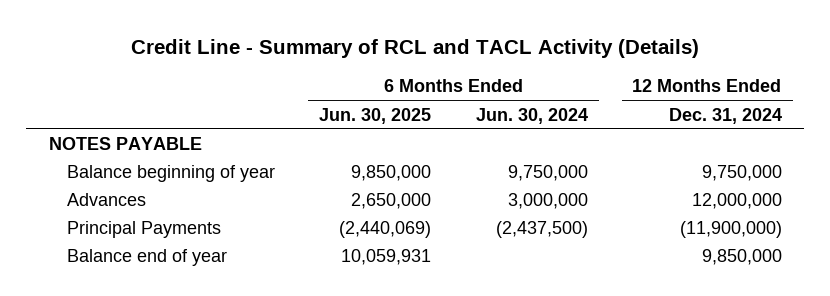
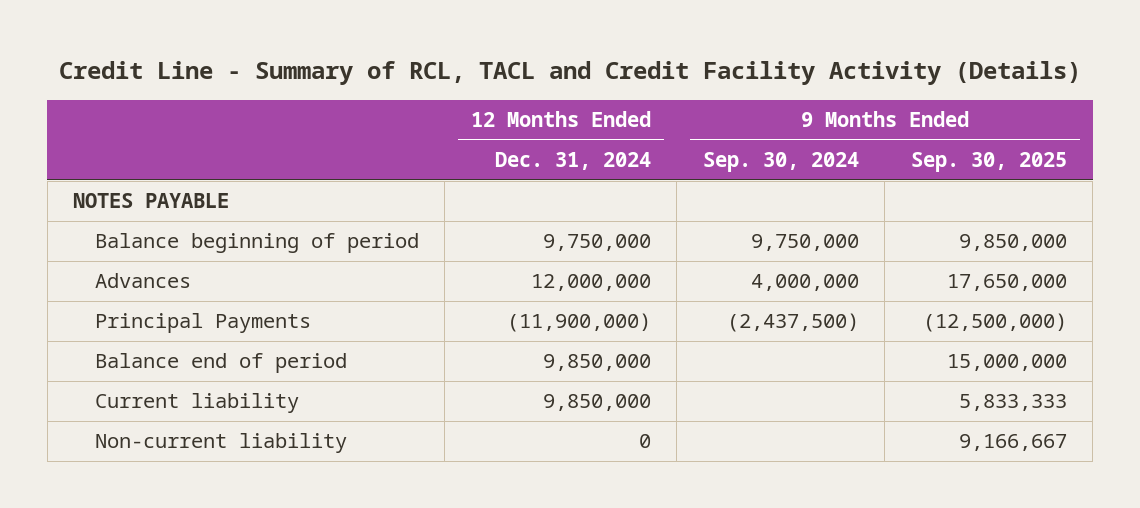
- Credit Line - Summary of RCL and TACL Activity (Details)
+ Credit Line - Summary of RCL, TACL and Credit Facility Activity (Details)
- | 6 Months Ended Jun. 30, 2025 | 6 Months Ended Jun. 30, 2024 | 12 Months Ended Dec. 31, 2024
+ | 12 Months Ended Dec. 31, 2024 | 9 Months Ended Sep. 30, 2024 | 9 Months Ended Sep. 30, 2025
- Balance beginning of year | 9,850,000 | 9,750,000 | 9,750,000
+ Balance beginning of period | 9,750,000 | 9,750,000 | 9,850,000
- Balance end of year | 10,059,931 | | 9,850,000
+ Balance end of period | 9,850,000 | | 15,000,000
+ Current liability | 9,850,000 | | 5,833,333
+ Non-current liability | 0 | | 9,166,667

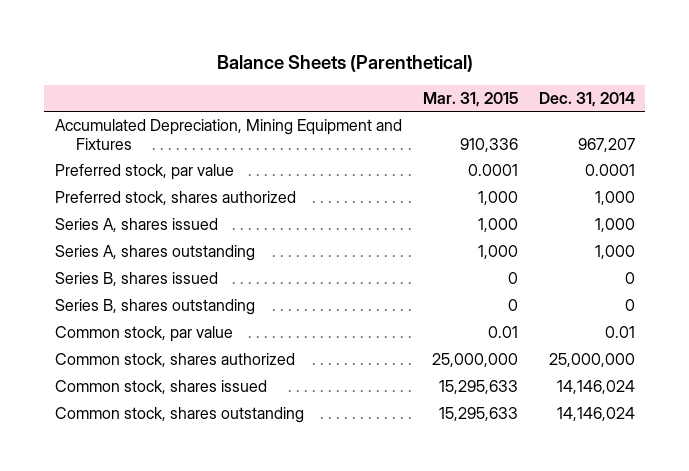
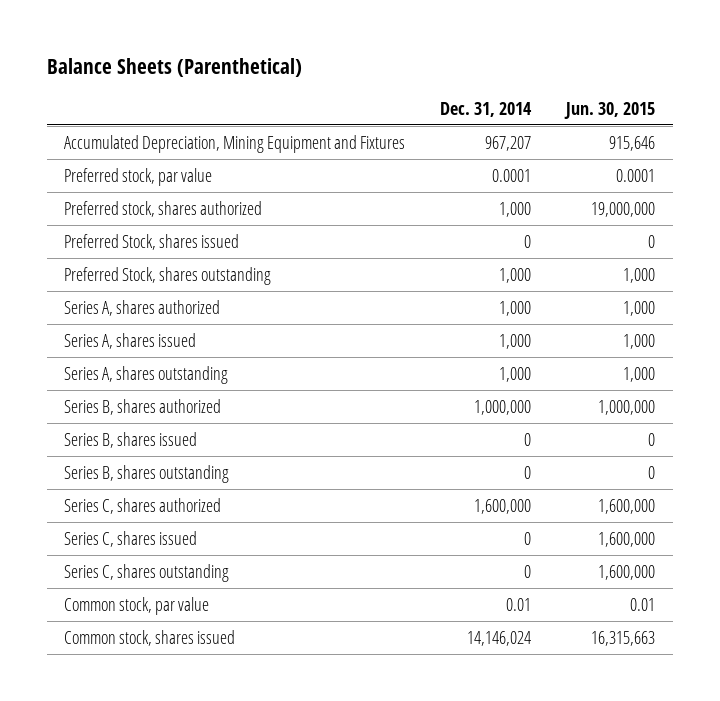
- | Mar. 31, 2015 | Dec. 31, 2014
+ | Dec. 31, 2014 | Jun. 30, 2015
+ Preferred Stock, shares issued | 0 | 0
+ Preferred Stock, shares outstanding | 1,000 | 1,000
+ Series A, shares authorized | 1,000 | 1,000
+ Series B, shares authorized | 1,000,000 | 1,000,000
+ Series C, shares authorized | 1,600,000 | 1,600,000
+ Series C, shares issued | 0 | 1,600,000
+ Series C, shares outstanding | 0 | 1,600,000
- Common stock, shares authorized | 25,000,000 | 25,000,000
- Common stock, shares outstanding | 15,295,633 | 14,146,024

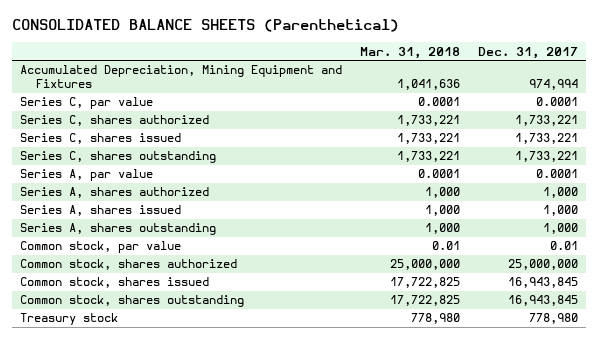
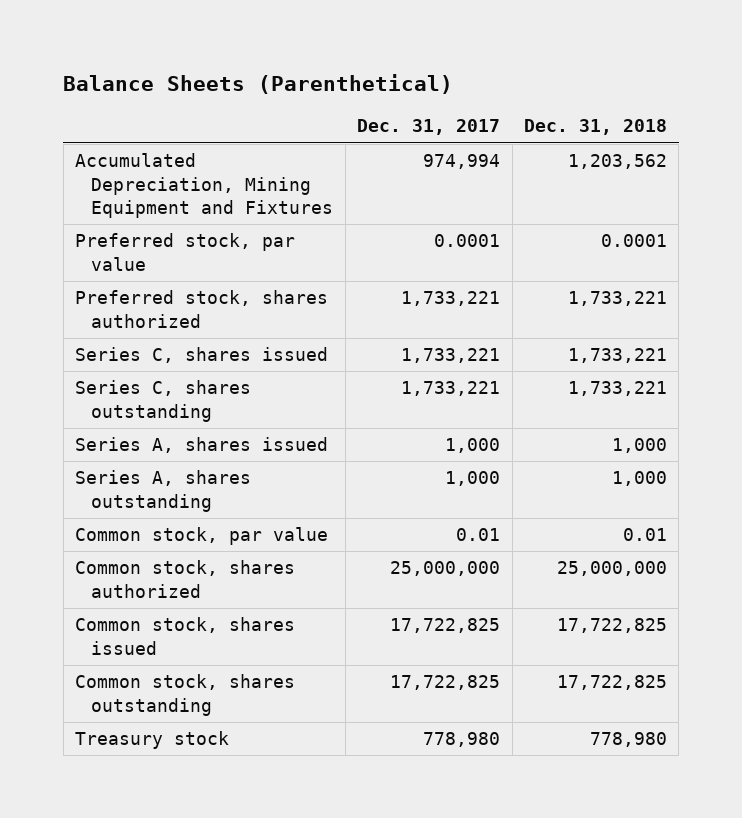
- CONSOLIDATED BALANCE SHEETS (Parenthetical)
+ Balance Sheets (Parenthetical)
- | Mar. 31, 2018 | Dec. 31, 2017
+ | Dec. 31, 2017 | Dec. 31, 2018
- Series C, par value | 0.0001 | 0.0001
- Series C, shares authorized | 1,733,221 | 1,733,221
+ Preferred stock, par value | 0.0001 | 0.0001
+ Preferred stock, shares authorized | 1,733,221 | 1,733,221
- Series A, par value | 0.0001 | 0.0001
- Series A, shares authorized | 1,000 | 1,000
- Common stock, shares issued | 17,722,825 | 16,943,845
- Common stock, shares outstanding | 17,722,825 | 16,943,845
+ Common stock, shares issued | 17,722,825 | 17,722,825
+ Common stock, shares outstanding | 17,722,825 | 17,722,825

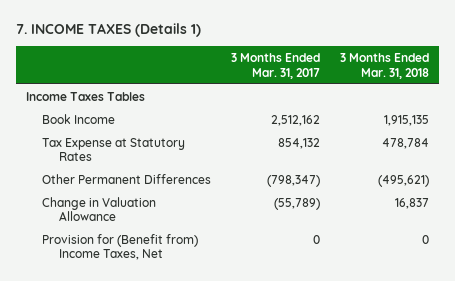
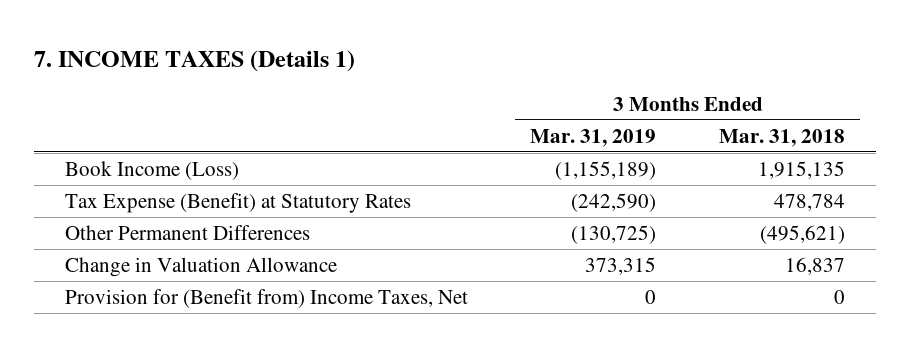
- | 3 Months Ended Mar. 31, 2017 | 3 Months Ended Mar. 31, 2018
+ | 3 Months Ended Mar. 31, 2019 | 3 Months Ended Mar. 31, 2018
- Income Taxes Tables
- Book Income | 2,512,162 | 1,915,135
- Tax Expense at Statutory Rates | 854,132 | 478,784
+ Book Income (Loss) | (1,155,189) | 1,915,135
+ Tax Expense (Benefit) at Statutory Rates | (242,590) | 478,784

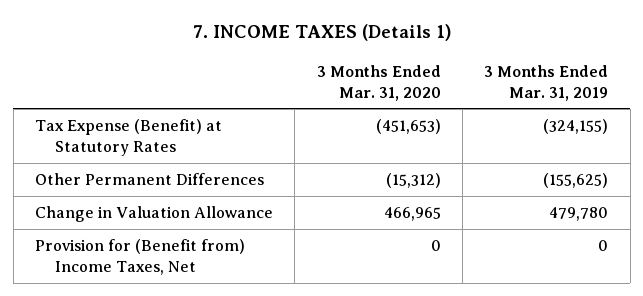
- | 3 Months Ended Mar. 31, 2019 | 3 Months Ended Mar. 31, 2018
+ | 3 Months Ended Mar. 31, 2020 | 3 Months Ended Mar. 31, 2019
- Book Income (Loss) | (1,155,189) | 1,915,135
- Tax Expense (Benefit) at Statutory Rates | (242,590) | 478,784
- Other Permanent Differences | (130,725) | (495,621)
- Change in Valuation Allowance | 373,315 | 16,837
+ Tax Expense (Benefit) at Statutory Rates | (451,653) | (324,155)
+ Other Permanent Differences | (15,312) | (155,625)
+ Change in Valuation Allowance | 466,965 | 479,780

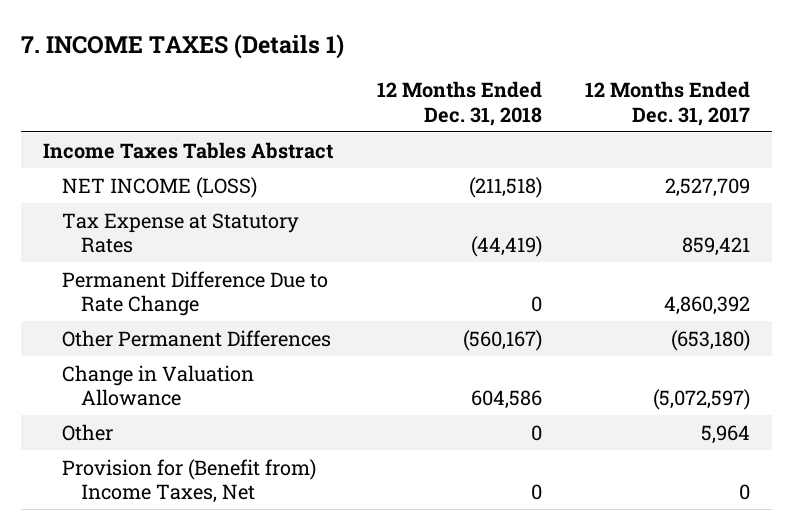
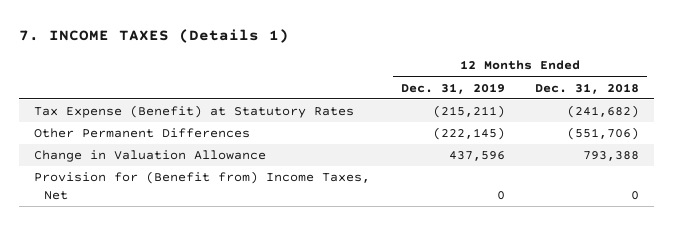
- | 12 Months Ended Dec. 31, 2018 | 12 Months Ended Dec. 31, 2017
+ | 12 Months Ended Dec. 31, 2019 | 12 Months Ended Dec. 31, 2018
- Income Taxes Tables Abstract
- NET INCOME (LOSS) | (211,518) | 2,527,709
- Tax Expense at Statutory Rates | (44,419) | 859,421
- Permanent Difference Due to Rate Change | 0 | 4,860,392
- Other Permanent Differences | (560,167) | (653,180)
- Change in Valuation Allowance | 604,586 | (5,072,597)
- Other | 0 | 5,964
+ Tax Expense (Benefit) at Statutory Rates | (215,211) | (241,682)
+ Other Permanent Differences | (222,145) | (551,706)
+ Change in Valuation Allowance | 437,596 | 793,388

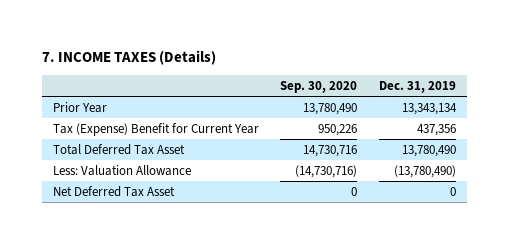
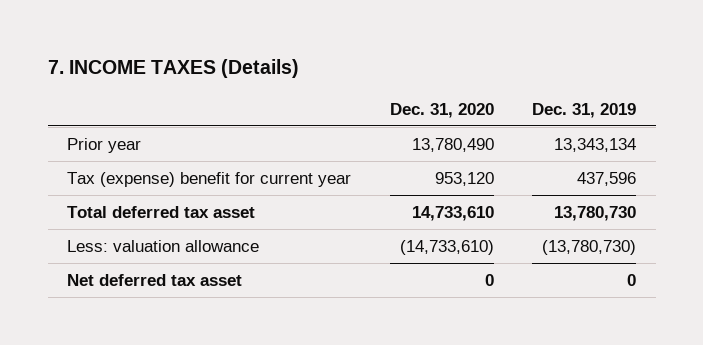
- | Sep. 30, 2020 | Dec. 31, 2019
+ | Dec. 31, 2020 | Dec. 31, 2019
- Prior Year | 13,780,490 | 13,343,134
- Tax (Expense) Benefit for Current Year | 950,226 | 437,356
- Total Deferred Tax Asset | 14,730,716 | 13,780,490
- Less: Valuation Allowance | (14,730,716) | (13,780,490)
- Net Deferred Tax Asset | 0 | 0
+ Prior year | 13,780,490 | 13,343,134
+ Tax (expense) benefit for current year | 953,120 | 437,596
+ Total deferred tax asset | 14,733,610 | 13,780,730
+ Less: valuation allowance | (14,733,610) | (13,780,730)
+ Net deferred tax asset | 0 | 0

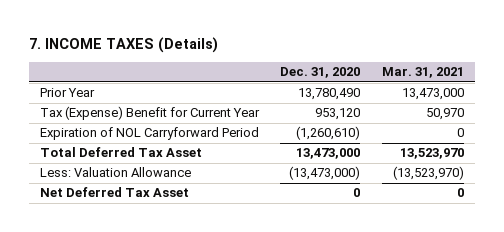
- | Dec. 31, 2020 | Dec. 31, 2019
+ | Dec. 31, 2020 | Mar. 31, 2021
- Prior year | 13,780,490 | 13,343,134
- Tax (expense) benefit for current year | 953,120 | 437,596
- Total deferred tax asset | 14,733,610 | 13,780,730
- Less: valuation allowance | (14,733,610) | (13,780,730)
- Net deferred tax asset | 0 | 0
+ Prior Year | 13,780,490 | 13,473,000
+ Tax (Expense) Benefit for Current Year | 953,120 | 50,970
+ Expiration of NOL Carryforward Period | (1,260,610) | 0
+ Total Deferred Tax Asset | 13,473,000 | 13,523,970
+ Less: Valuation Allowance | (13,473,000) | (13,523,970)
+ Net Deferred Tax Asset | 0 | 0

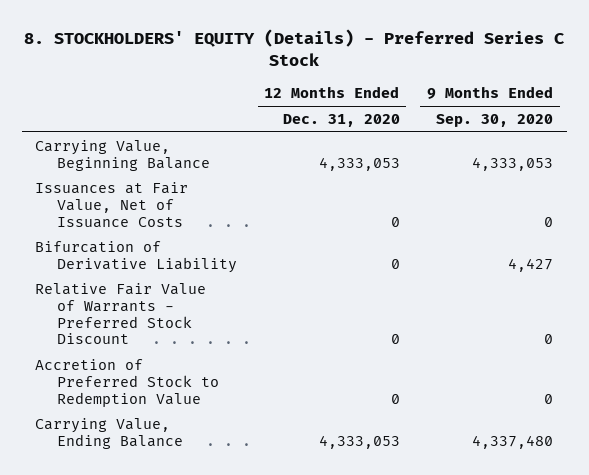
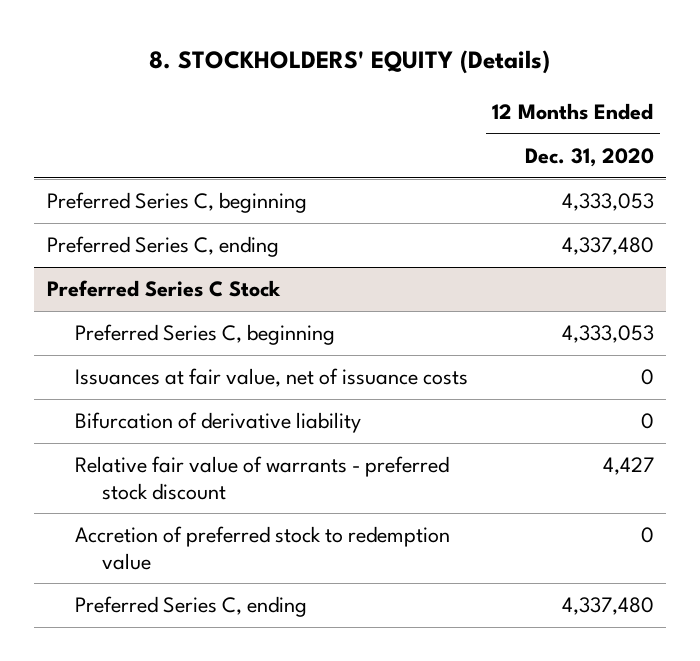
- 8. STOCKHOLDERS' EQUITY (Details) - Preferred Series C Stock
+ 8. STOCKHOLDERS' EQUITY (Details)
- | 12 Months Ended Dec. 31, 2020 | 9 Months Ended Sep. 30, 2020
+ | 12 Months Ended Dec. 31, 2020
- Carrying Value, Beginning Balance | 4,333,053 | 4,333,053
- Issuances at Fair Value, Net of Issuance Costs | 0 | 0
- Bifurcation of Derivative Liability | 0 | 4,427
- Relative Fair Value of Warrants - Preferred Stock Discount | 0 | 0
- Accretion of Preferred Stock to Redemption Value | 0 | 0
- Carrying Value, Ending Balance | 4,333,053 | 4,337,480
+ Preferred Series C, beginning | 4,333,053
+ Preferred Series C, ending | 4,337,480
+ Preferred Series C Stock
+ Preferred Series C, beginning | 4,333,053
+ Issuances at fair value, net of issuance costs | 0
+ Bifurcation of derivative liability | 0
+ Relative fair value of warrants - preferred stock discount | 4,427
+ Accretion of preferred stock to redemption value | 0
+ Preferred Series C, ending | 4,337,480

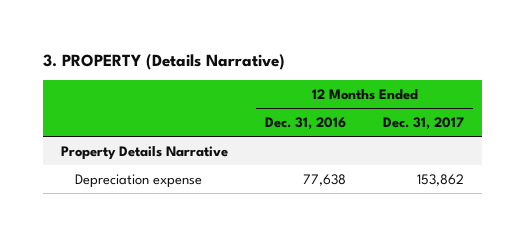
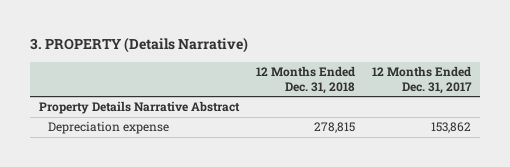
- | 12 Months Ended Dec. 31, 2016 | 12 Months Ended Dec. 31, 2017
+ | 12 Months Ended Dec. 31, 2018 | 12 Months Ended Dec. 31, 2017
- Property Details Narrative
+ Property Details Narrative Abstract

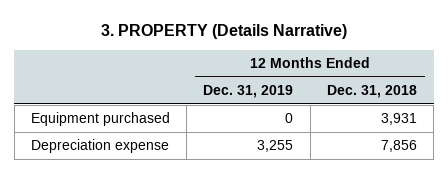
- | 12 Months Ended Dec. 31, 2018 | 12 Months Ended Dec. 31, 2017
+ | 12 Months Ended Dec. 31, 2019 | 12 Months Ended Dec. 31, 2018
- Property Details Narrative Abstract
- Depreciation expense | 278,815 | 153,862
+ Equipment purchased | 0 | 3,931
+ Depreciation expense | 3,255 | 7,856

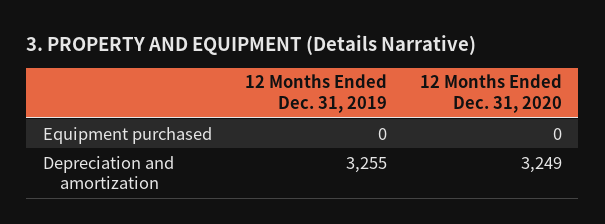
- 3. PROPERTY (Details Narrative)
+ 3. PROPERTY AND EQUIPMENT (Details Narrative)
- | 12 Months Ended Dec. 31, 2019 | 12 Months Ended Dec. 31, 2018
+ | 12 Months Ended Dec. 31, 2019 | 12 Months Ended Dec. 31, 2020
- Depreciation expense | 3,255 | 7,856
+ Depreciation and amortization | 3,255 | 3,249

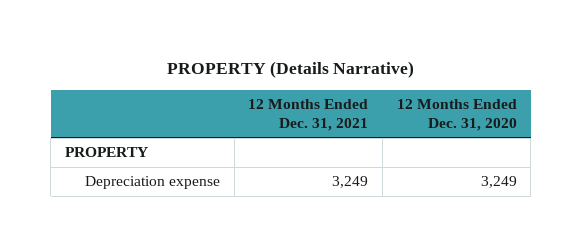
- 3. PROPERTY AND EQUIPMENT (Details Narrative)
+ PROPERTY (Details Narrative)
- | 12 Months Ended Dec. 31, 2019 | 12 Months Ended Dec. 31, 2020
+ | 12 Months Ended Dec. 31, 2021 | 12 Months Ended Dec. 31, 2020
- Equipment purchased | 0 | 0
- Depreciation and amortization | 3,255 | 3,249
+ PROPERTY
+ Depreciation expense | 3,249 | 3,249

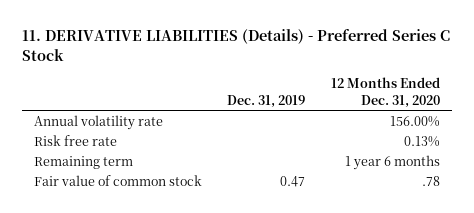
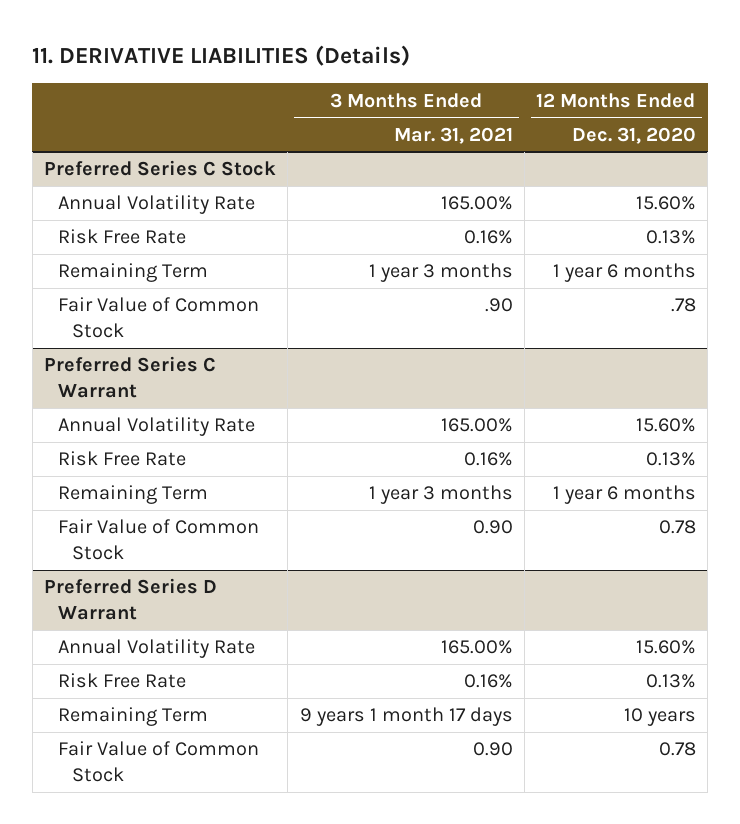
- 11. DERIVATIVE LIABILITIES (Details) - Preferred Series C Stock
+ 11. DERIVATIVE LIABILITIES (Details)
- | Dec. 31, 2019 | 12 Months Ended Dec. 31, 2020
+ | 3 Months Ended Mar. 31, 2021 | 12 Months Ended Dec. 31, 2020
- Annual volatility rate | | 156.00%
- Risk free rate | | 0.13%
- Remaining term | | 1 year 6 months
- Fair value of common stock | 0.47 | .78
+ Preferred Series C Stock
+ Annual Volatility Rate | 165.00% | 15.60%
+ Risk Free Rate | 0.16% | 0.13%
+ Remaining Term | 1 year 3 months | 1 year 6 months
+ Fair Value of Common Stock | .90 | .78
+ Preferred Series C Warrant
+ Annual Volatility Rate | 165.00% | 15.60%
+ Risk Free Rate | 0.16% | 0.13%
+ Remaining Term | 1 year 3 months | 1 year 6 months
+ Fair Value of Common Stock | 0.90 | 0.78
+ Preferred Series D Warrant
+ Annual Volatility Rate | 165.00% | 15.60%
+ Risk Free Rate | 0.16% | 0.13%
+ Remaining Term | 9 years 1 month 17 days | 10 years
+ Fair Value of Common Stock | 0.90 | 0.78

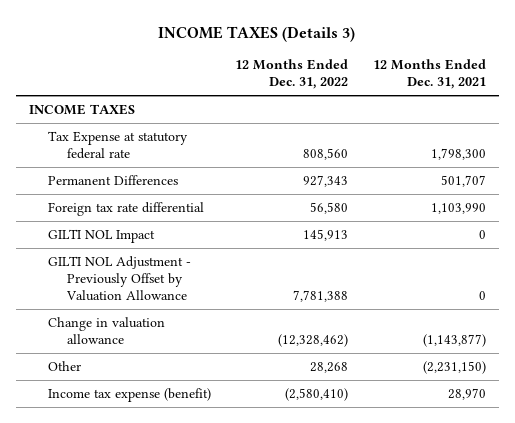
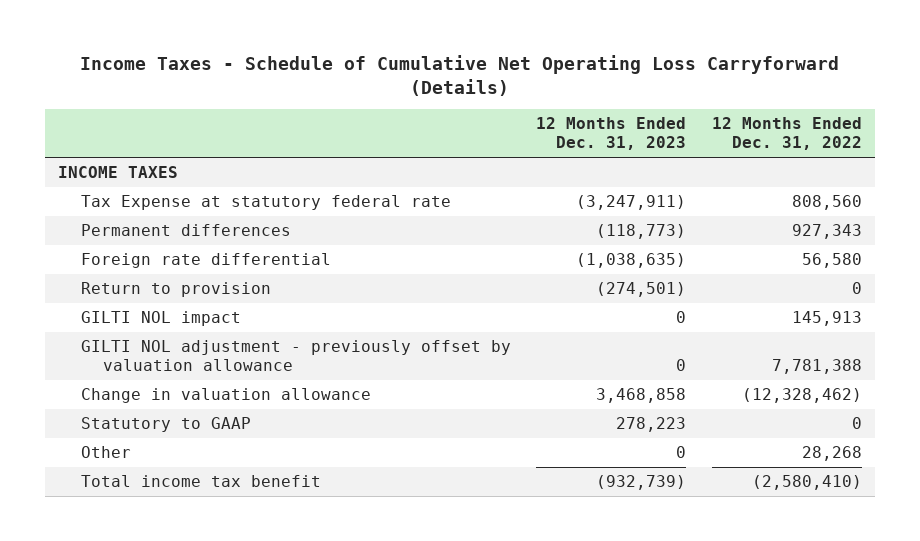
- INCOME TAXES (Details 3)
+ Income Taxes - Schedule of Cumulative Net Operating Loss Carryforward (Details)
- | 12 Months Ended Dec. 31, 2022 | 12 Months Ended Dec. 31, 2021
+ | 12 Months Ended Dec. 31, 2023 | 12 Months Ended Dec. 31, 2022
- Permanent Differences | 927,343 | 501,707
- Foreign tax rate differential | 56,580 | 1,103,990
- GILTI NOL Impact | 145,913 | 0
- GILTI NOL Adjustment - Previously Offset by Valuation Allowance | 7,781,388 | 0
+ Permanent differences | (118,773) | 927,343
+ Foreign rate differential | (1,038,635) | 56,580
+ Return to provision | (274,501) | 0
+ GILTI NOL impact | 0 | 145,913
+ GILTI NOL adjustment - previously offset by valuation allowance | 0 | 7,781,388
+ Statutory to GAAP | 278,223 | 0
- Income tax expense (benefit) | (2,580,410) | 28,970
+ Total income tax benefit | (932,739) | (2,580,410)

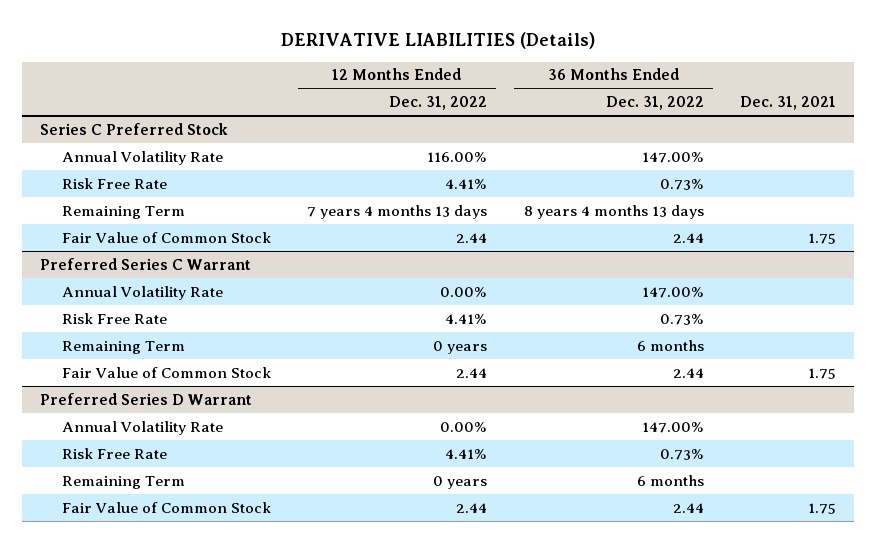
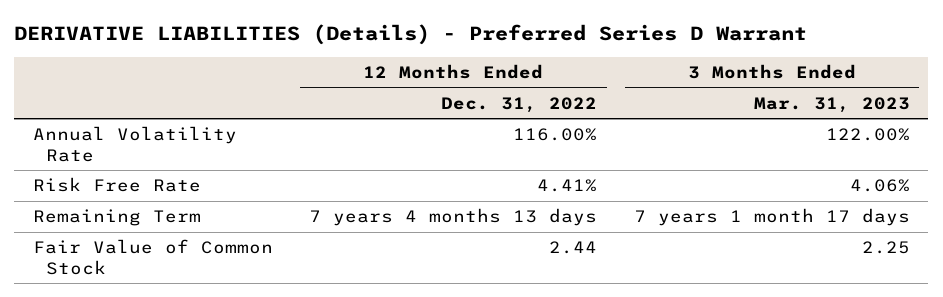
- DERIVATIVE LIABILITIES (Details)
+ DERIVATIVE LIABILITIES (Details) - Preferred Series D Warrant
- | 12 Months Ended Dec. 31, 2022 | 36 Months Ended Dec. 31, 2022 | Dec. 31, 2021
+ | 12 Months Ended Dec. 31, 2022 | 3 Months Ended Mar. 31, 2023
- Series C Preferred Stock
- Preferred Series C Warrant
- Annual Volatility Rate | 0.00% | 147.00% |
- Risk Free Rate | 4.41% | 0.73% |
- Remaining Term | 0 years | 6 months |
- Fair Value of Common Stock | 2.44 | 2.44 | 1.75
- Preferred Series D Warrant
- Annual Volatility Rate | 0.00% | 147.00% |
- Risk Free Rate | 4.41% | 0.73% |
- Remaining Term | 0 years | 6 months |
- Fair Value of Common Stock | 2.44 | 2.44 | 1.75

